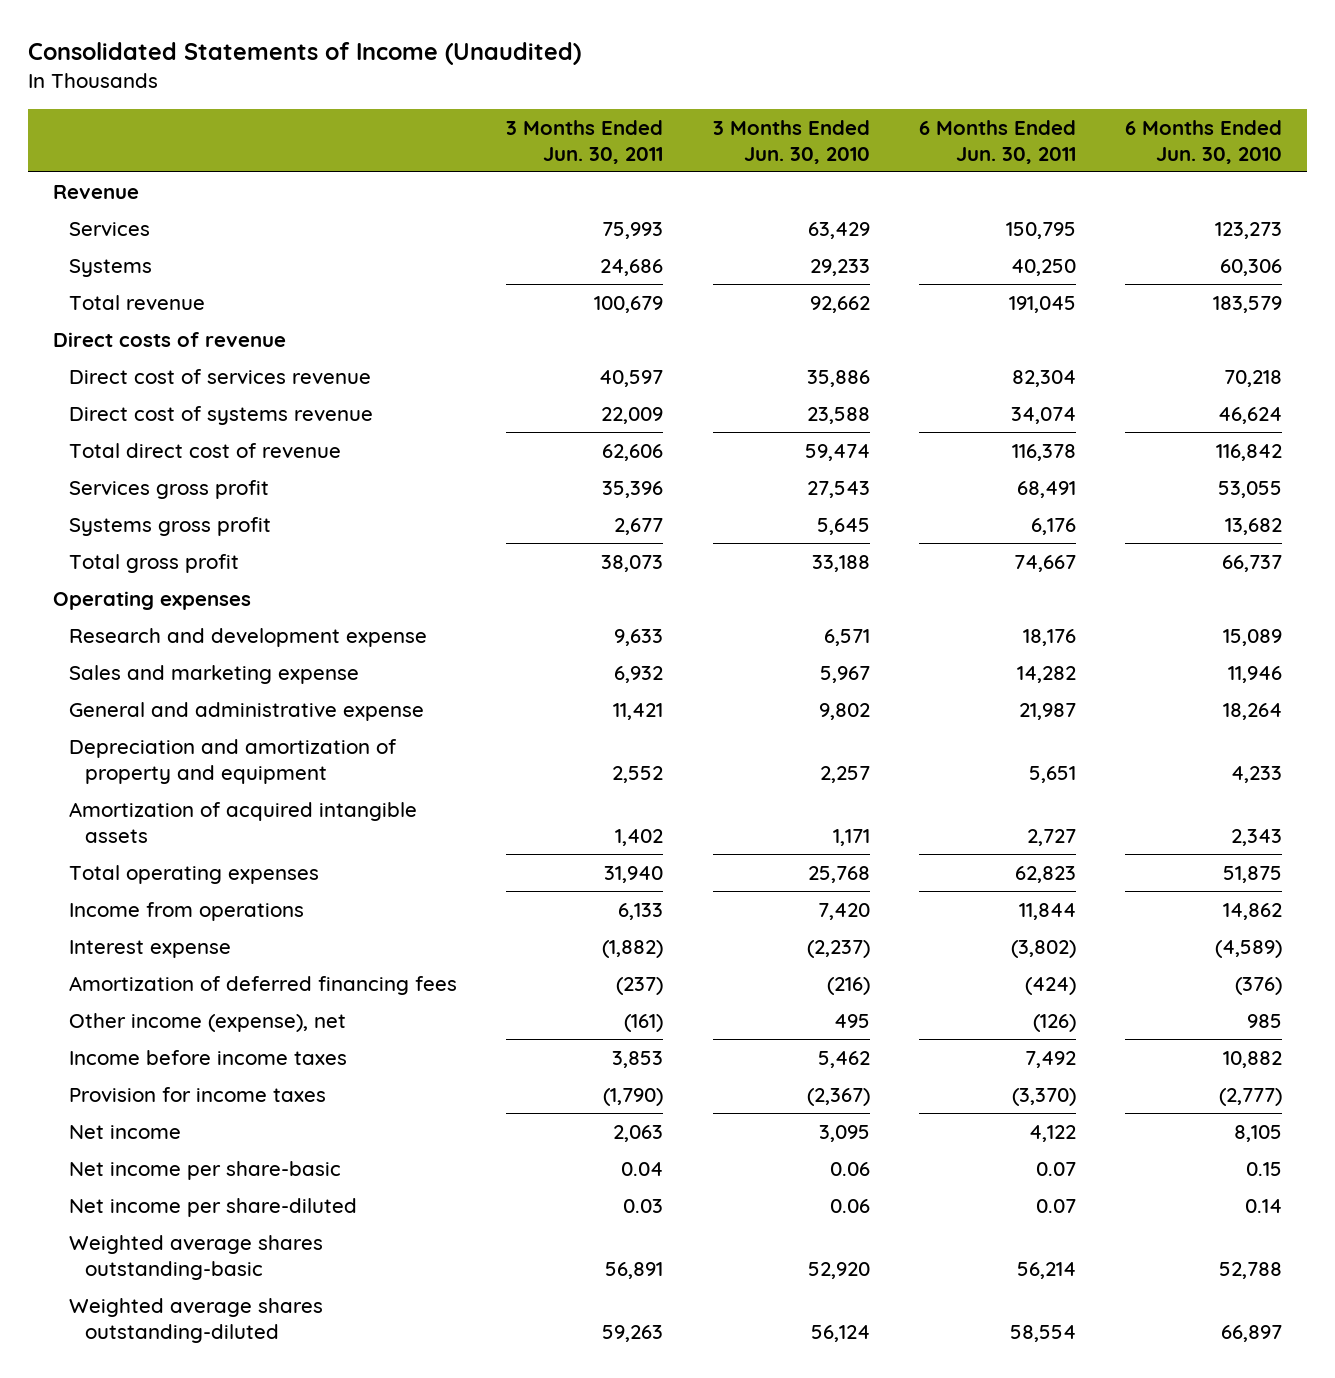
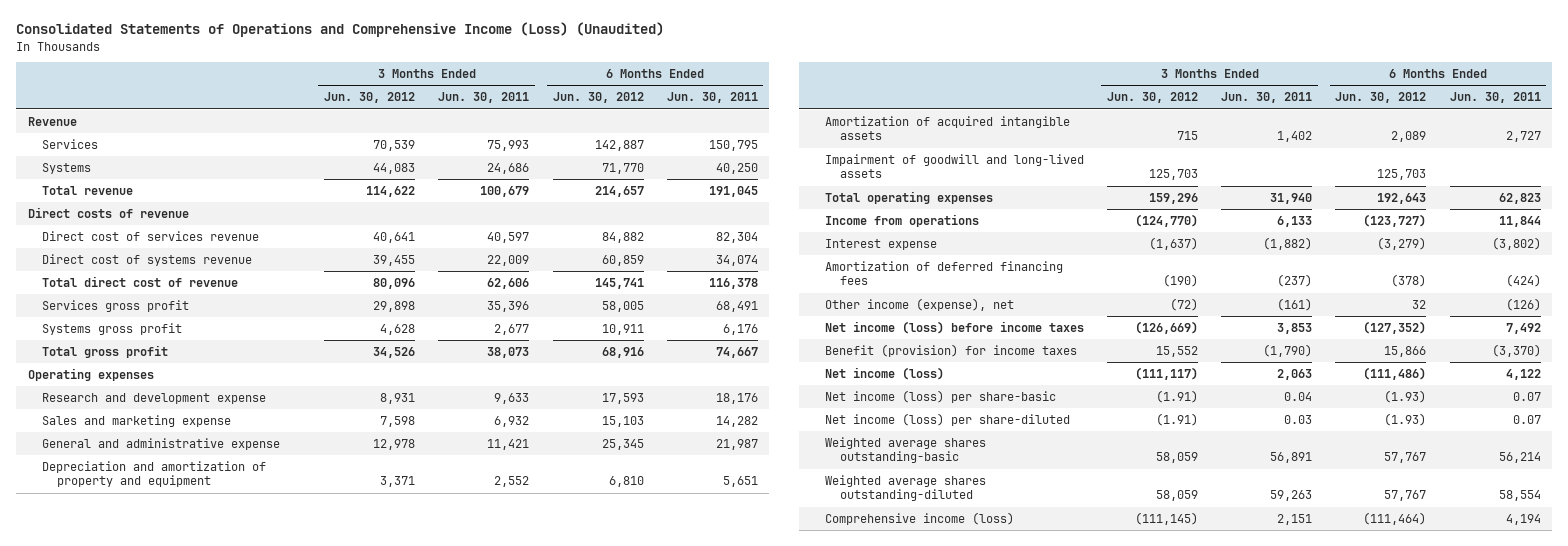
- Consolidated Statements of Income (Unaudited)
+ Consolidated Statements of Operations and Comprehensive Income (Loss) (Unaudited)
- | 3 Months Ended Jun. 30, 2011 | 3 Months Ended Jun. 30, 2010 | 6 Months Ended Jun. 30, 2011 | 6 Months Ended Jun. 30, 2010
+ | 3 Months Ended Jun. 30, 2012 | 3 Months Ended Jun. 30, 2011 | 6 Months Ended Jun. 30, 2012 | 6 Months Ended Jun. 30, 2011
+ Impairment of goodwill and long-lived assets | 125,703 | | 125,703 |
- Income before income taxes | 3,853 | 5,462 | 7,492 | 10,882
- Provision for income taxes | (1,790) | (2,367) | (3,370) | (2,777)
- Net income | 2,063 | 3,095 | 4,122 | 8,105
- Net income per share-basic | 0.04 | 0.06 | 0.07 | 0.15
- Net income per share-diluted | 0.03 | 0.06 | 0.07 | 0.14
+ Net income (loss) before income taxes | (126,669) | 3,853 | (127,352) | 7,492
+ Benefit (provision) for income taxes | 15,552 | (1,790) | 15,866 | (3,370)
+ Net income (loss) | (111,117) | 2,063 | (111,486) | 4,122
+ Net income (loss) per share-basic | (1.91) | 0.04 | (1.93) | 0.07
+ Net income (loss) per share-diluted | (1.91) | 0.03 | (1.93) | 0.07
+ Comprehensive income (loss) | (111,145) | 2,151 | (111,464) | 4,194

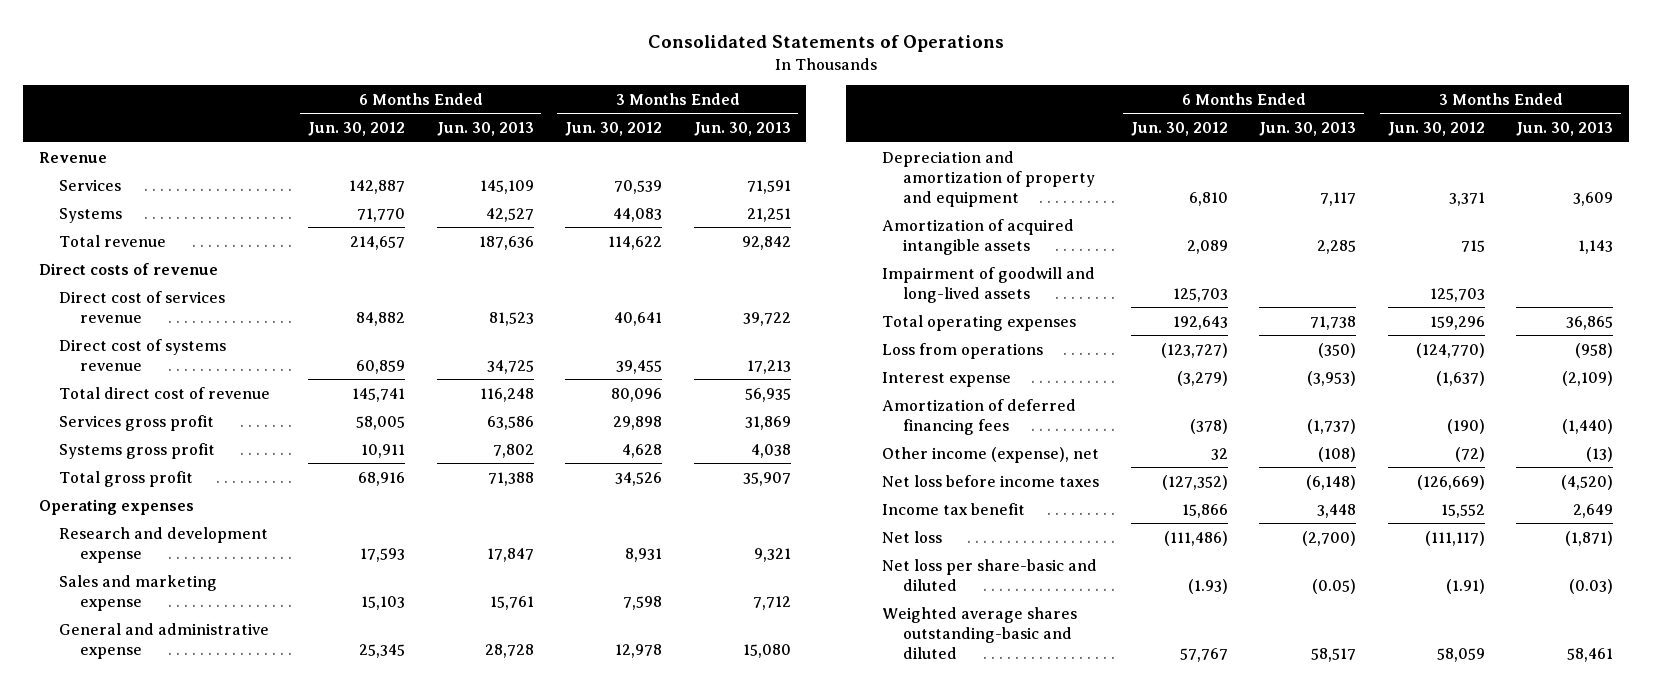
- Consolidated Statements of Operations and Comprehensive Income (Loss) (Unaudited)
+ Consolidated Statements of Operations
- | 3 Months Ended Jun. 30, 2012 | 3 Months Ended Jun. 30, 2011 | 6 Months Ended Jun. 30, 2012 | 6 Months Ended Jun. 30, 2011
+ | 6 Months Ended Jun. 30, 2012 | 6 Months Ended Jun. 30, 2013 | 3 Months Ended Jun. 30, 2012 | 3 Months Ended Jun. 30, 2013
- Income from operations | (124,770) | 6,133 | (123,727) | 11,844
+ Loss from operations | (123,727) | (350) | (124,770) | (958)
- Net income (loss) before income taxes | (126,669) | 3,853 | (127,352) | 7,492
- Benefit (provision) for income taxes | 15,552 | (1,790) | 15,866 | (3,370)
- Net income (loss) | (111,117) | 2,063 | (111,486) | 4,122
- Net income (loss) per share-basic | (1.91) | 0.04 | (1.93) | 0.07
- Net income (loss) per share-diluted | (1.91) | 0.03 | (1.93) | 0.07
- Weighted average shares outstanding-basic | 58,059 | 56,891 | 57,767 | 56,214
- Weighted average shares outstanding-diluted | 58,059 | 59,263 | 57,767 | 58,554
- Comprehensive income (loss) | (111,145) | 2,151 | (111,464) | 4,194
+ Net loss before income taxes | (127,352) | (6,148) | (126,669) | (4,520)
+ Income tax benefit | 15,866 | 3,448 | 15,552 | 2,649
+ Net loss | (111,486) | (2,700) | (111,117) | (1,871)
+ Net loss per share-basic and diluted | (1.93) | (0.05) | (1.91) | (0.03)
+ Weighted average shares outstanding-basic and diluted | 57,767 | 58,517 | 58,059 | 58,461

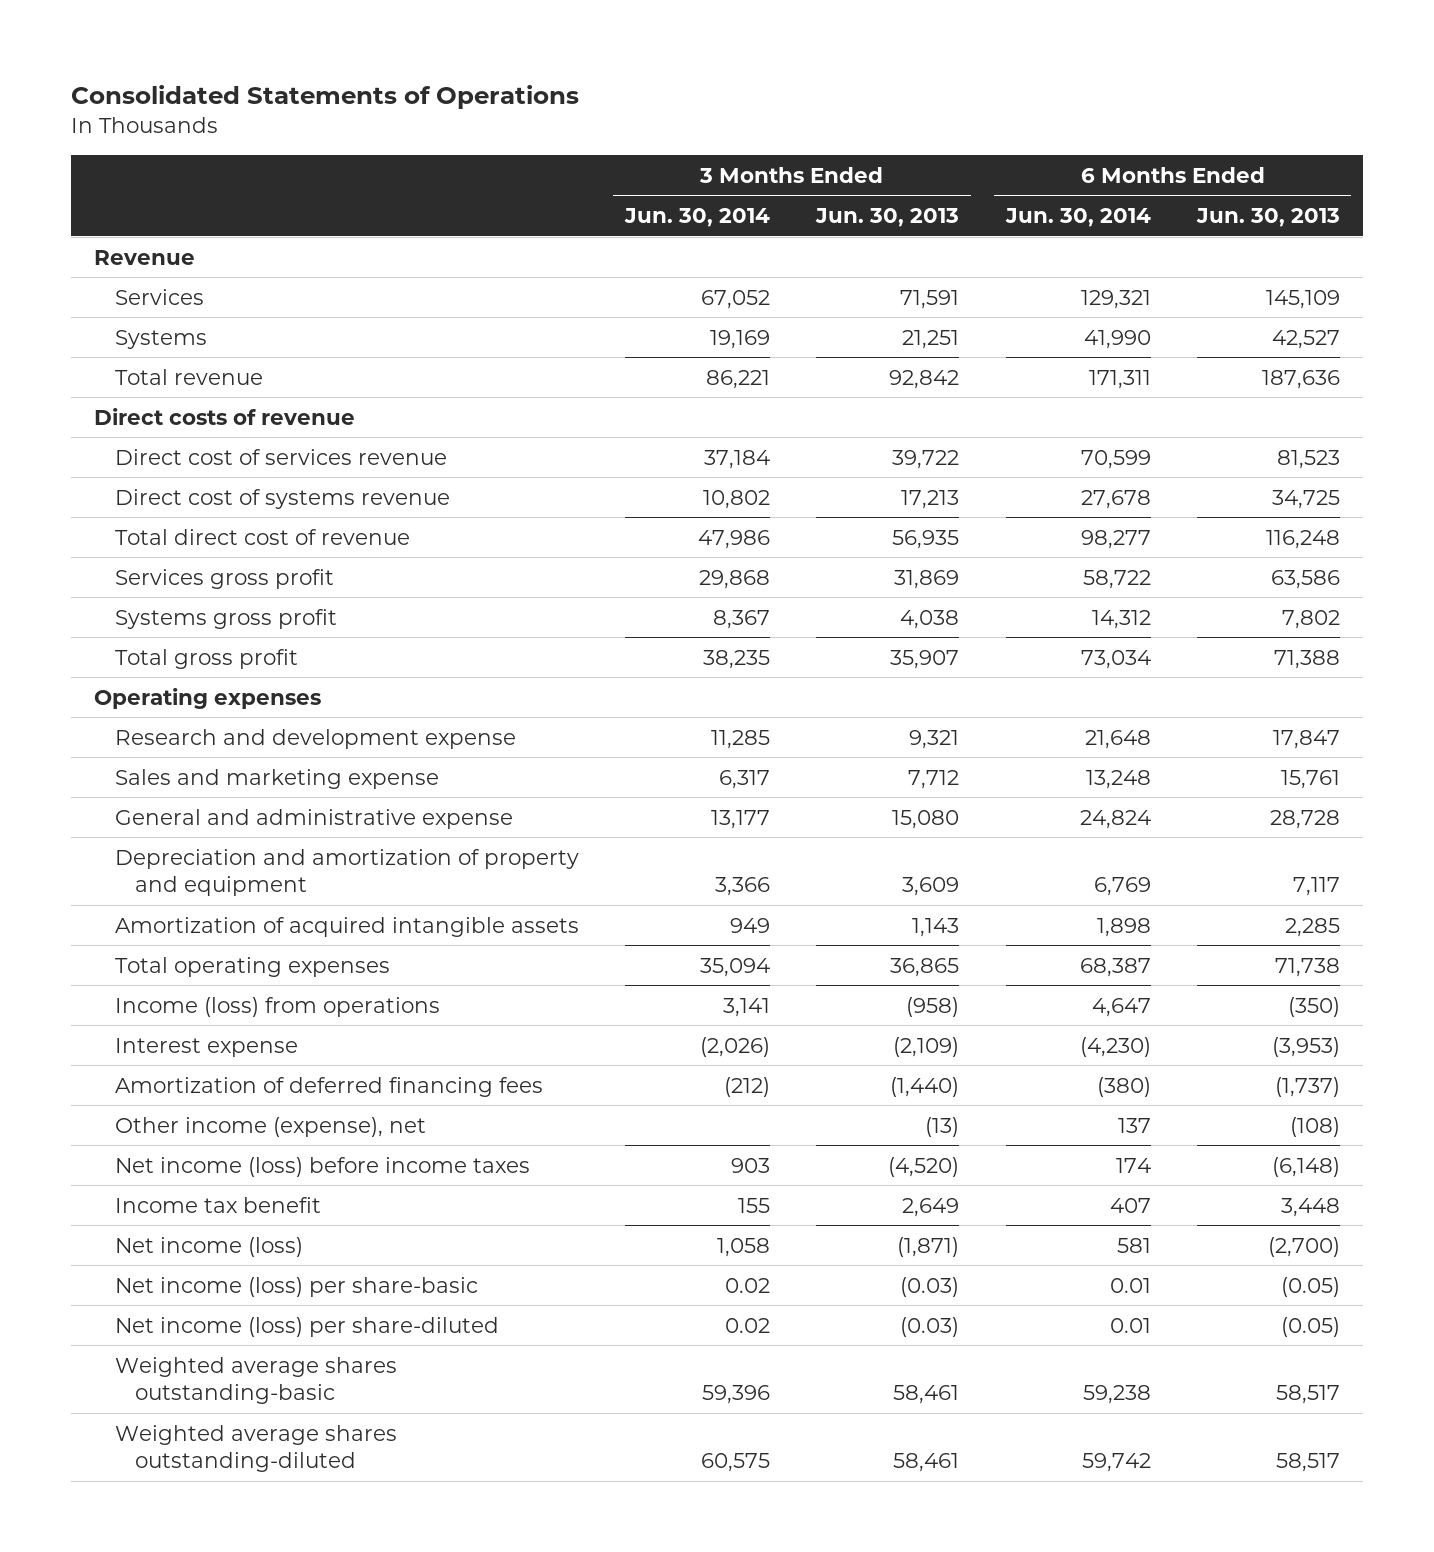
- | 6 Months Ended Jun. 30, 2012 | 6 Months Ended Jun. 30, 2013 | 3 Months Ended Jun. 30, 2012 | 3 Months Ended Jun. 30, 2013
+ | 3 Months Ended Jun. 30, 2014 | 3 Months Ended Jun. 30, 2013 | 6 Months Ended Jun. 30, 2014 | 6 Months Ended Jun. 30, 2013
- Impairment of goodwill and long-lived assets | 125,703 | | 125,703 |
- Loss from operations | (123,727) | (350) | (124,770) | (958)
+ Income (loss) from operations | 3,141 | (958) | 4,647 | (350)
- Net loss before income taxes | (127,352) | (6,148) | (126,669) | (4,520)
+ Net income (loss) before income taxes | 903 | (4,520) | 174 | (6,148)
- Net loss | (111,486) | (2,700) | (111,117) | (1,871)
- Net loss per share-basic and diluted | (1.93) | (0.05) | (1.91) | (0.03)
- Weighted average shares outstanding-basic and diluted | 57,767 | 58,517 | 58,059 | 58,461
+ Net income (loss) | 1,058 | (1,871) | 581 | (2,700)
+ Net income (loss) per share-basic | 0.02 | (0.03) | 0.01 | (0.05)
+ Net income (loss) per share-diluted | 0.02 | (0.03) | 0.01 | (0.05)
+ Weighted average shares outstanding-basic | 59,396 | 58,461 | 59,238 | 58,517
+ Weighted average shares outstanding-diluted | 60,575 | 58,461 | 59,742 | 58,517

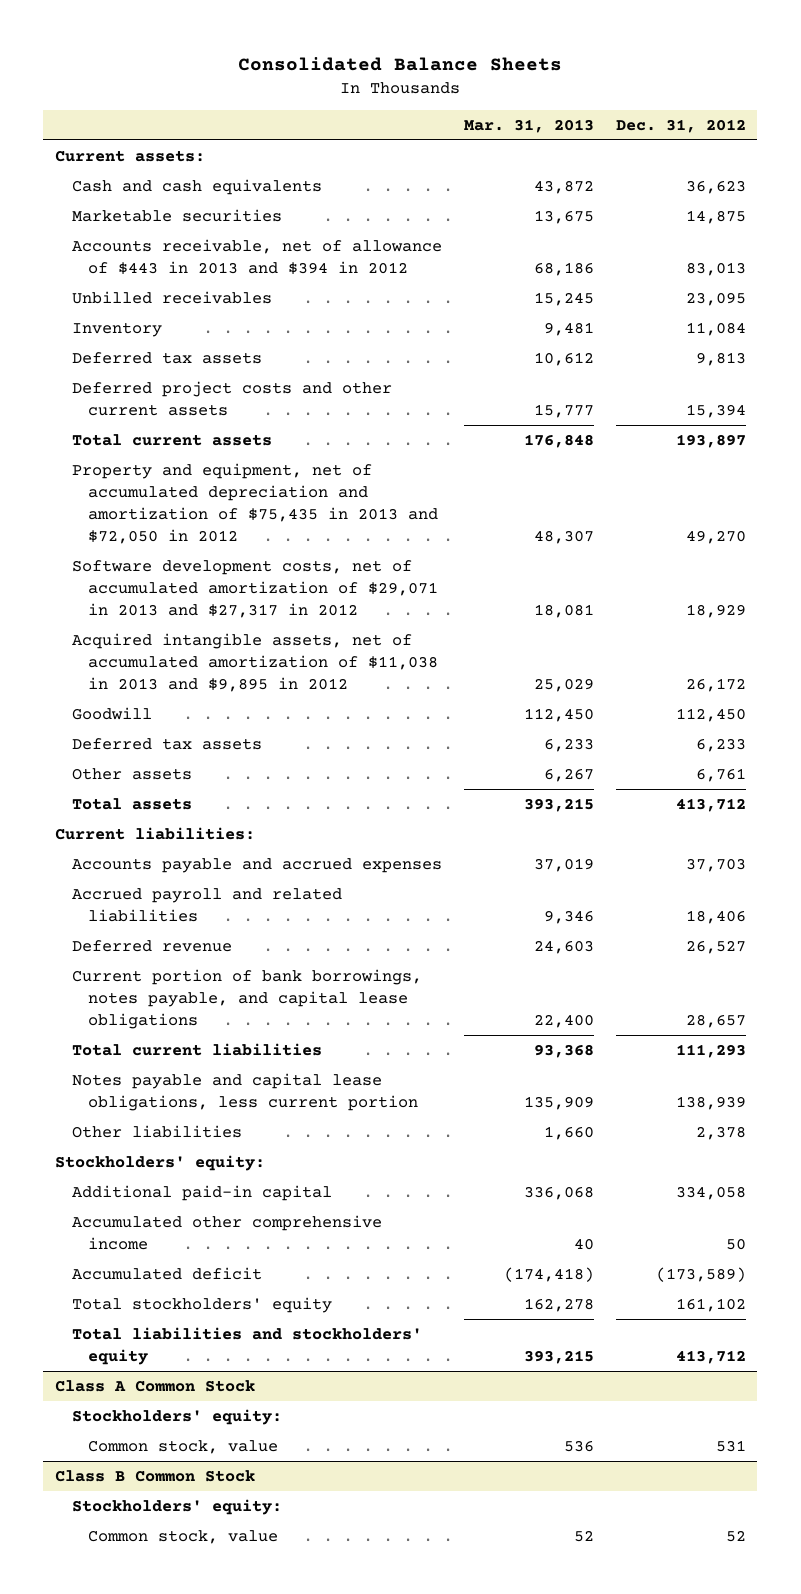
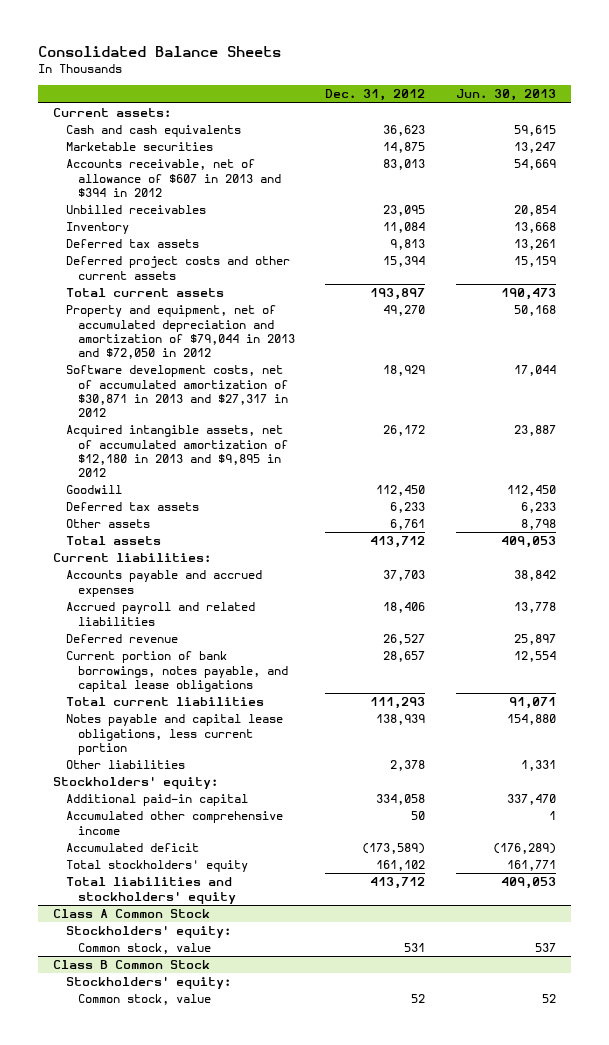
- | Mar. 31, 2013 | Dec. 31, 2012
+ | Dec. 31, 2012 | Jun. 30, 2013
- Accounts receivable, net of allowance of $443 in 2013 and $394 in 2012 | 68,186 | 83,013
+ Accounts receivable, net of allowance of $607 in 2013 and $394 in 2012 | 83,013 | 54,669
- Property and equipment, net of accumulated depreciation and amortization of $75,435 in 2013 and $72,050 in 2012 | 48,307 | 49,270
- Software development costs, net of accumulated amortization of $29,071 in 2013 and $27,317 in 2012 | 18,081 | 18,929
- Acquired intangible assets, net of accumulated amortization of $11,038 in 2013 and $9,895 in 2012 | 25,029 | 26,172
+ Property and equipment, net of accumulated depreciation and amortization of $79,044 in 2013 and $72,050 in 2012 | 49,270 | 50,168
+ Software development costs, net of accumulated amortization of $30,871 in 2013 and $27,317 in 2012 | 18,929 | 17,044
+ Acquired intangible assets, net of accumulated amortization of $12,180 in 2013 and $9,895 in 2012 | 26,172 | 23,887

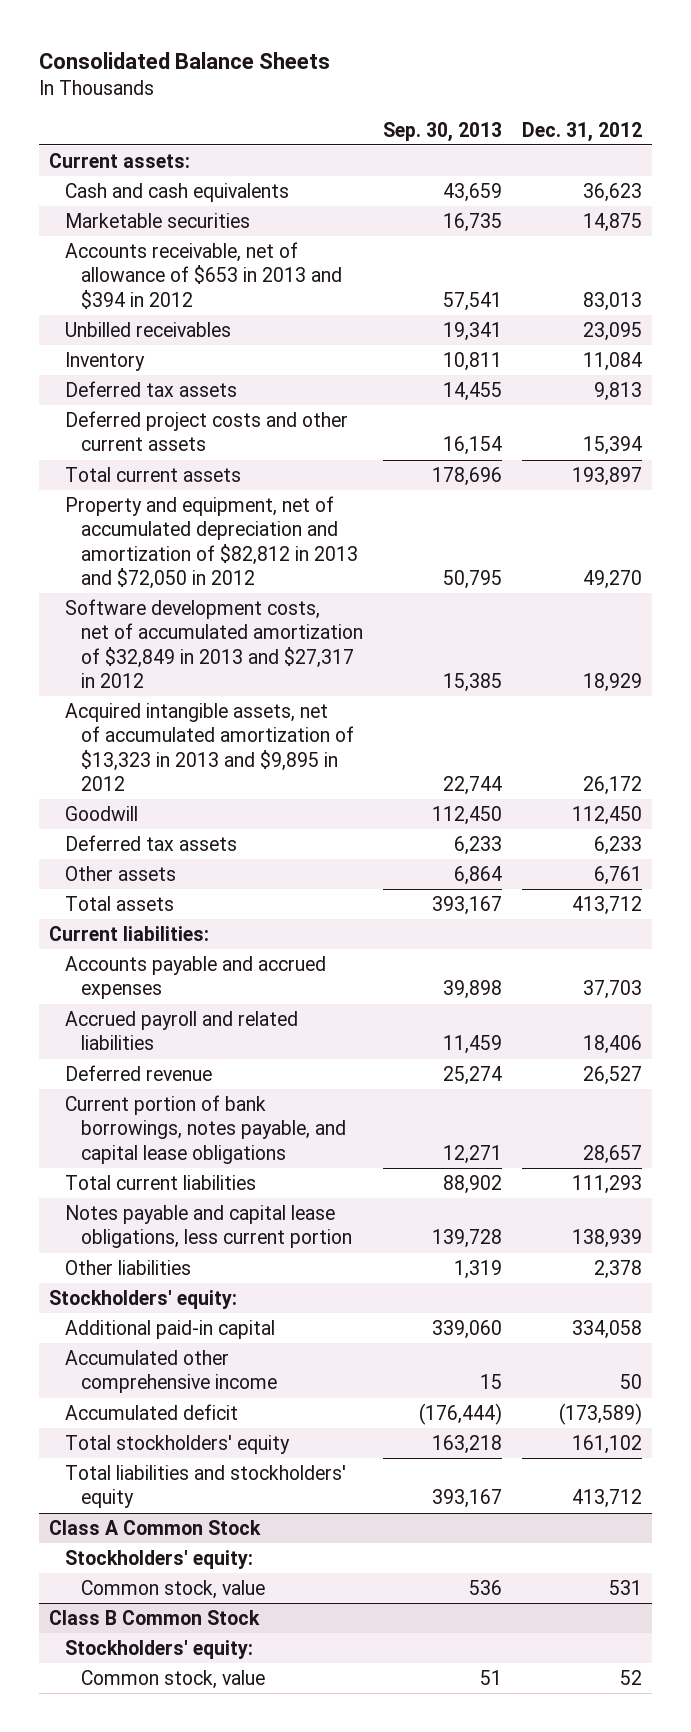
- | Dec. 31, 2012 | Jun. 30, 2013
+ | Sep. 30, 2013 | Dec. 31, 2012
- Accounts receivable, net of allowance of $607 in 2013 and $394 in 2012 | 83,013 | 54,669
+ Accounts receivable, net of allowance of $653 in 2013 and $394 in 2012 | 57,541 | 83,013
- Property and equipment, net of accumulated depreciation and amortization of $79,044 in 2013 and $72,050 in 2012 | 49,270 | 50,168
- Software development costs, net of accumulated amortization of $30,871 in 2013 and $27,317 in 2012 | 18,929 | 17,044
- Acquired intangible assets, net of accumulated amortization of $12,180 in 2013 and $9,895 in 2012 | 26,172 | 23,887
+ Property and equipment, net of accumulated depreciation and amortization of $82,812 in 2013 and $72,050 in 2012 | 50,795 | 49,270
+ Software development costs, net of accumulated amortization of $32,849 in 2013 and $27,317 in 2012 | 15,385 | 18,929
+ Acquired intangible assets, net of accumulated amortization of $13,323 in 2013 and $9,895 in 2012 | 22,744 | 26,172

